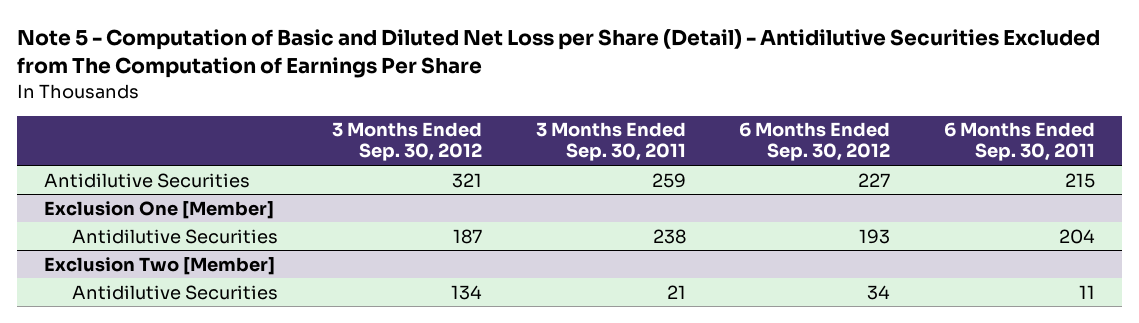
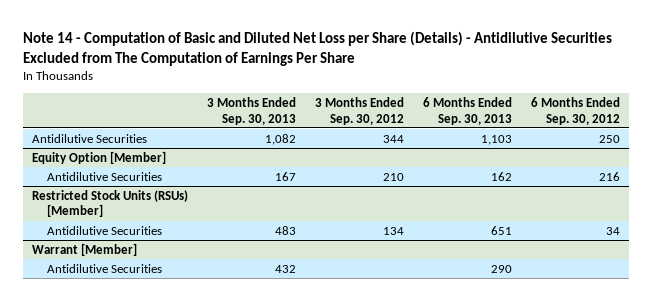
- Note 5 - Computation of Basic and Diluted Net Loss per Share (Detail) - Antidilutive Securities Excluded from The Computation of Earnings Per Share
+ Note 14 - Computation of Basic and Diluted Net Loss per Share (Details) - Antidilutive Securities Excluded from The Computation of Earnings Per Share
- | 3 Months Ended Sep. 30, 2012 | 3 Months Ended Sep. 30, 2011 | 6 Months Ended Sep. 30, 2012 | 6 Months Ended Sep. 30, 2011
+ | 3 Months Ended Sep. 30, 2013 | 3 Months Ended Sep. 30, 2012 | 6 Months Ended Sep. 30, 2013 | 6 Months Ended Sep. 30, 2012
- Antidilutive Securities | 321 | 259 | 227 | 215
- Exclusion One [Member]
- Antidilutive Securities | 187 | 238 | 193 | 204
- Exclusion Two [Member]
+ Antidilutive Securities | 1,082 | 344 | 1,103 | 250
+ Equity Option [Member]
+ Antidilutive Securities | 167 | 210 | 162 | 216
+ Restricted Stock Units (RSUs) [Member]
+ Warrant [Member]
+ Antidilutive Securities | 432 | | 290 |

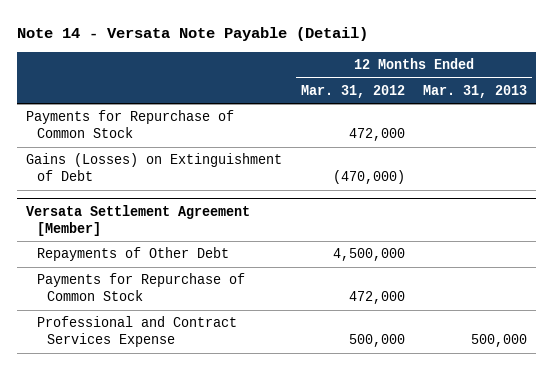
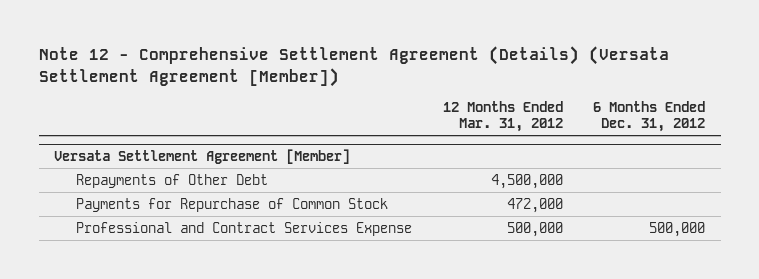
- Note 14 - Versata Note Payable (Detail)
+ Note 12 - Comprehensive Settlement Agreement (Details) (Versata Settlement Agreement [Member])
- | 12 Months Ended Mar. 31, 2012 | 12 Months Ended Mar. 31, 2013
+ | 12 Months Ended Mar. 31, 2012 | 6 Months Ended Dec. 31, 2012
- Payments for Repurchase of Common Stock | 472,000 |
- Gains (Losses) on Extinguishment of Debt | (470,000) |

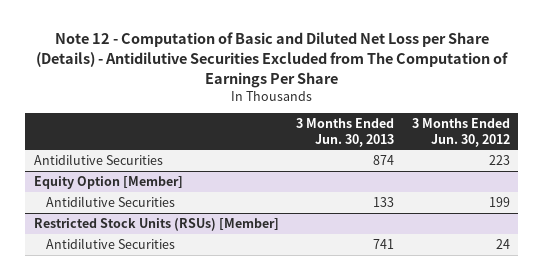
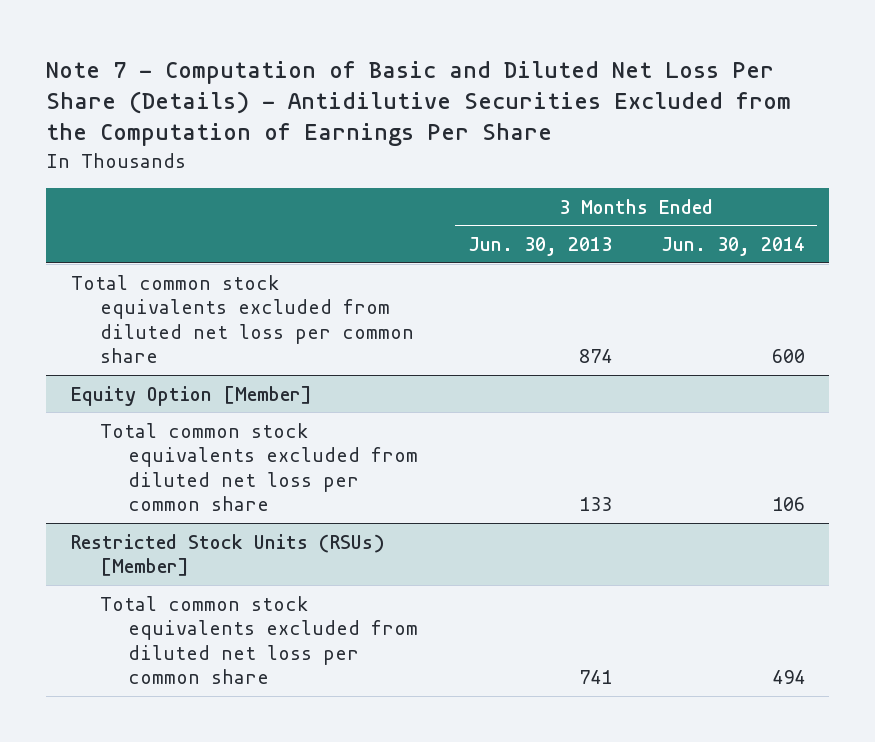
- Note 12 - Computation of Basic and Diluted Net Loss per Share (Details) - Antidilutive Securities Excluded from The Computation of Earnings Per Share
+ Note 7 - Computation of Basic and Diluted Net Loss Per Share (Details) - Antidilutive Securities Excluded from the Computation of Earnings Per Share
- | 3 Months Ended Jun. 30, 2013 | 3 Months Ended Jun. 30, 2012
+ | 3 Months Ended Jun. 30, 2013 | 3 Months Ended Jun. 30, 2014
- Antidilutive Securities | 874 | 223
+ Total common stock equivalents excluded from diluted net loss per common share | 874 | 600
@ Equity Option [Member]
- Antidilutive Securities | 133 | 199
+ Total common stock equivalents excluded from diluted net loss per common share | 133 | 106
@ Restricted Stock Units (RSUs) [Member]
- Antidilutive Securities | 741 | 24
+ Total common stock equivalents excluded from diluted net loss per common share | 741 | 494

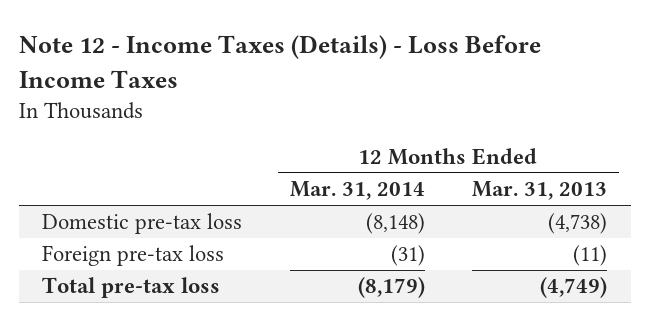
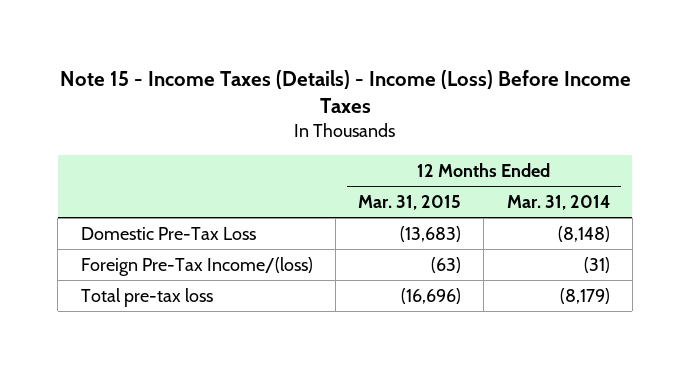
- Note 12 - Income Taxes (Details) - Loss Before Income Taxes
+ Note 15 - Income Taxes (Details) - Income (Loss) Before Income Taxes
- | 12 Months Ended Mar. 31, 2014 | 12 Months Ended Mar. 31, 2013
+ | 12 Months Ended Mar. 31, 2015 | 12 Months Ended Mar. 31, 2014
- Domestic pre-tax loss | (8,148) | (4,738)
- Foreign pre-tax loss | (31) | (11)
+ Domestic Pre-Tax Loss | (13,683) | (8,148)
+ Foreign Pre-Tax Income/(loss) | (63) | (31)

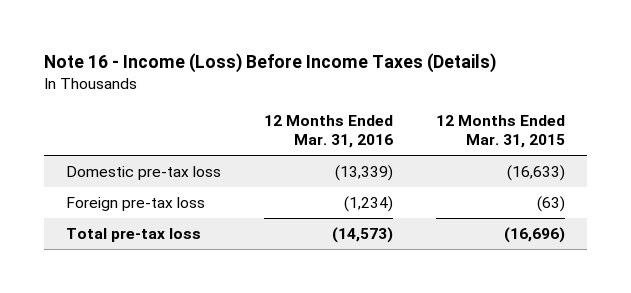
- Note 15 - Income Taxes (Details) - Income (Loss) Before Income Taxes
+ Note 16 - Income (Loss) Before Income Taxes (Details)
- | 12 Months Ended Mar. 31, 2015 | 12 Months Ended Mar. 31, 2014
+ | 12 Months Ended Mar. 31, 2016 | 12 Months Ended Mar. 31, 2015
- Domestic Pre-Tax Loss | (13,683) | (8,148)
- Foreign Pre-Tax Income/(loss) | (63) | (31)
+ Domestic pre-tax loss | (13,339) | (16,633)
+ Foreign pre-tax loss | (1,234) | (63)

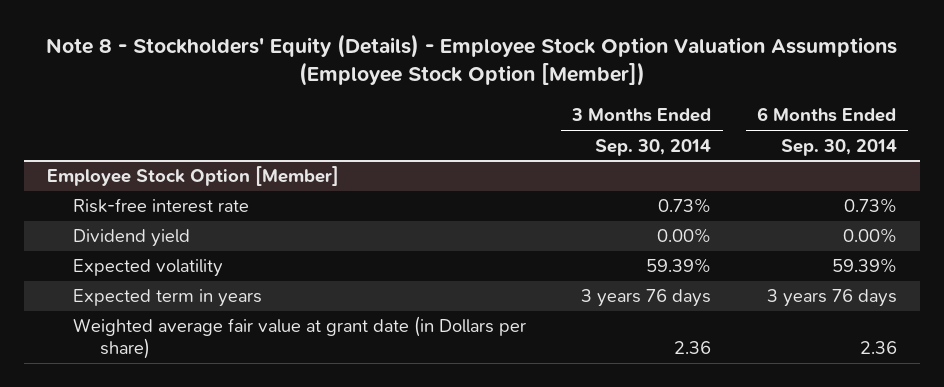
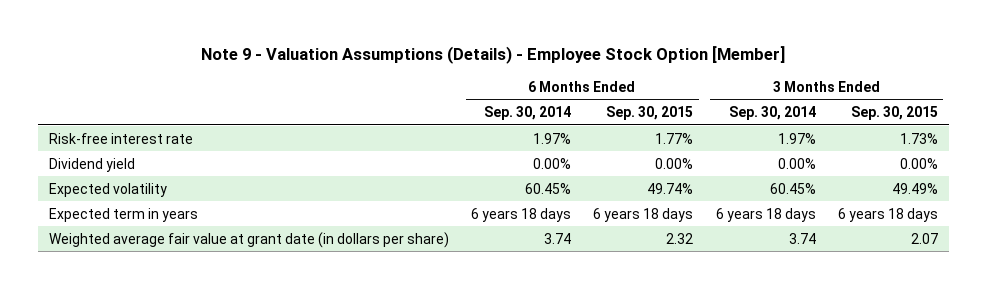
- Note 8 - Stockholders' Equity (Details) - Employee Stock Option Valuation Assumptions (Employee Stock Option [Member])
+ Note 9 - Valuation Assumptions (Details) - Employee Stock Option [Member]
- | 3 Months Ended Sep. 30, 2014 | 6 Months Ended Sep. 30, 2014
+ | 6 Months Ended Sep. 30, 2014 | 6 Months Ended Sep. 30, 2015 | 3 Months Ended Sep. 30, 2014 | 3 Months Ended Sep. 30, 2015
- Employee Stock Option [Member]
- Risk-free interest rate | 0.73% | 0.73%
+ Risk-free interest rate | 1.97% | 1.77% | 1.97% | 1.73%
- Expected volatility | 59.39% | 59.39%
- Expected term in years | 3 years 76 days | 3 years 76 days
- Weighted average fair value at grant date (in Dollars per share) | 2.36 | 2.36
+ Expected volatility | 60.45% | 49.74% | 60.45% | 49.49%
+ Expected term in years | 6 years 18 days | 6 years 18 days | 6 years 18 days | 6 years 18 days
+ Weighted average fair value at grant date (in dollars per share) | 3.74 | 2.32 | 3.74 | 2.07

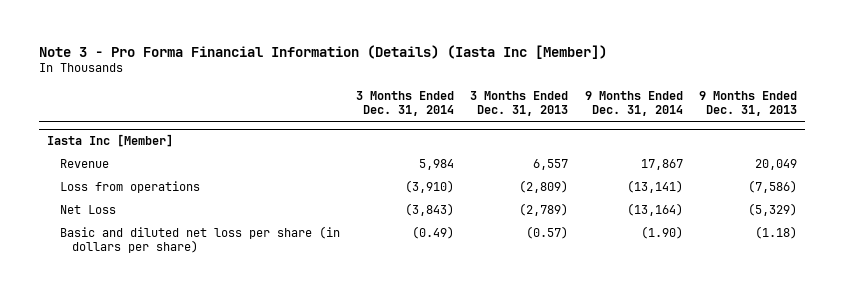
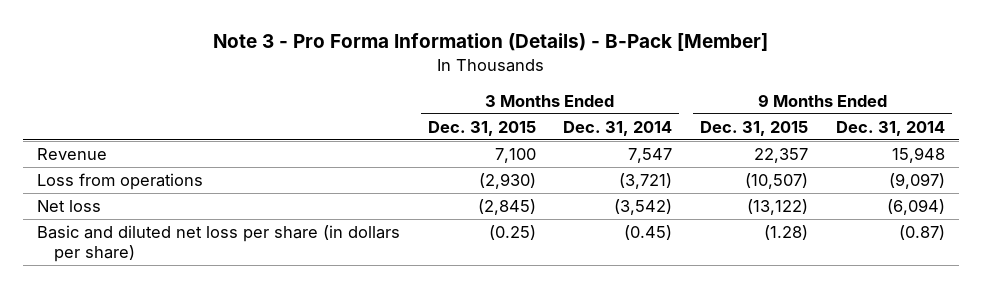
- Note 3 - Pro Forma Financial Information (Details) (Iasta Inc [Member])
+ Note 3 - Pro Forma Information (Details) - B-Pack [Member]
- | 3 Months Ended Dec. 31, 2014 | 3 Months Ended Dec. 31, 2013 | 9 Months Ended Dec. 31, 2014 | 9 Months Ended Dec. 31, 2013
+ | 3 Months Ended Dec. 31, 2015 | 3 Months Ended Dec. 31, 2014 | 9 Months Ended Dec. 31, 2015 | 9 Months Ended Dec. 31, 2014
- Iasta Inc [Member]
- Revenue | 5,984 | 6,557 | 17,867 | 20,049
- Loss from operations | (3,910) | (2,809) | (13,141) | (7,586)
- Net Loss | (3,843) | (2,789) | (13,164) | (5,329)
- Basic and diluted net loss per share (in dollars per share) | (0.49) | (0.57) | (1.90) | (1.18)
+ Revenue | 7,100 | 7,547 | 22,357 | 15,948
+ Loss from operations | (2,930) | (3,721) | (10,507) | (9,097)
+ Net loss | (2,845) | (3,542) | (13,122) | (6,094)
+ Basic and diluted net loss per share (in dollars per share) | (0.25) | (0.45) | (1.28) | (0.87)

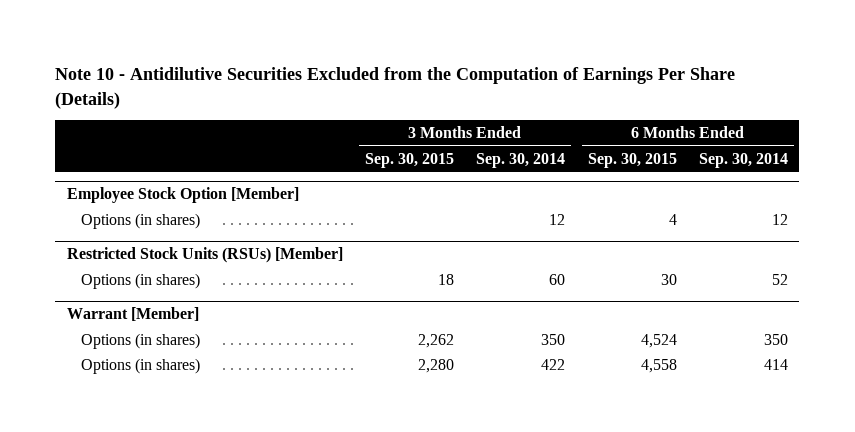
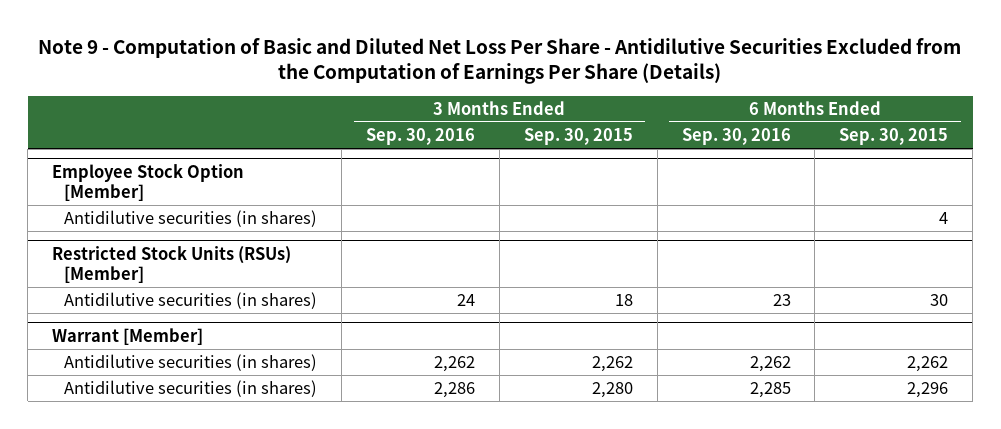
- Note 10 - Antidilutive Securities Excluded from the Computation of Earnings Per Share (Details)
+ Note 9 - Computation of Basic and Diluted Net Loss Per Share - Antidilutive Securities Excluded from the Computation of Earnings Per Share (Details)
- | 3 Months Ended Sep. 30, 2015 | 3 Months Ended Sep. 30, 2014 | 6 Months Ended Sep. 30, 2015 | 6 Months Ended Sep. 30, 2014
+ | 3 Months Ended Sep. 30, 2016 | 3 Months Ended Sep. 30, 2015 | 6 Months Ended Sep. 30, 2016 | 6 Months Ended Sep. 30, 2015
@ Employee Stock Option [Member]
- Options (in shares) | | 12 | 4 | 12
+ Antidilutive securities (in shares) | | | | 4
@ Restricted Stock Units (RSUs) [Member]
- Options (in shares) | 18 | 60 | 30 | 52
+ Antidilutive securities (in shares) | 24 | 18 | 23 | 30
@ Warrant [Member]
- Options (in shares) | 2,262 | 350 | 4,524 | 350
- Options (in shares) | 2,280 | 422 | 4,558 | 414
+ Antidilutive securities (in shares) | 2,262 | 2,262 | 2,262 | 2,262
+ Antidilutive securities (in shares) | 2,286 | 2,280 | 2,285 | 2,296

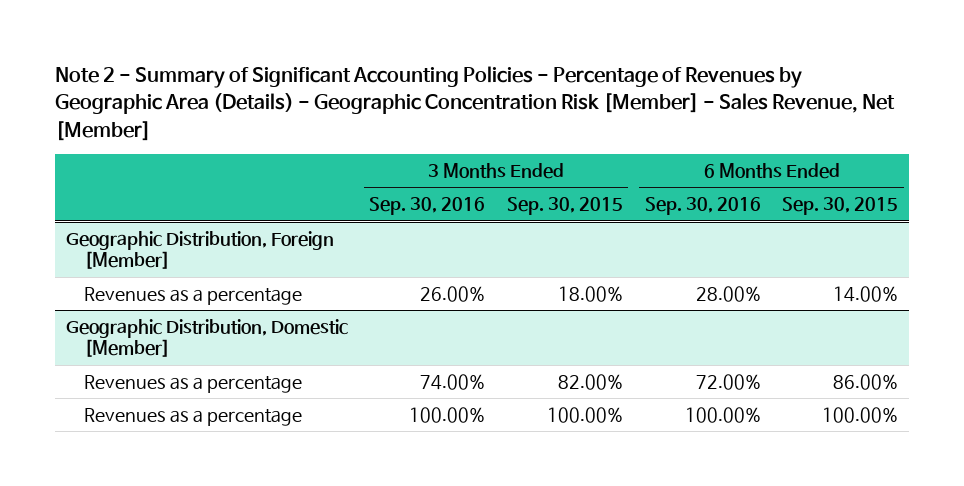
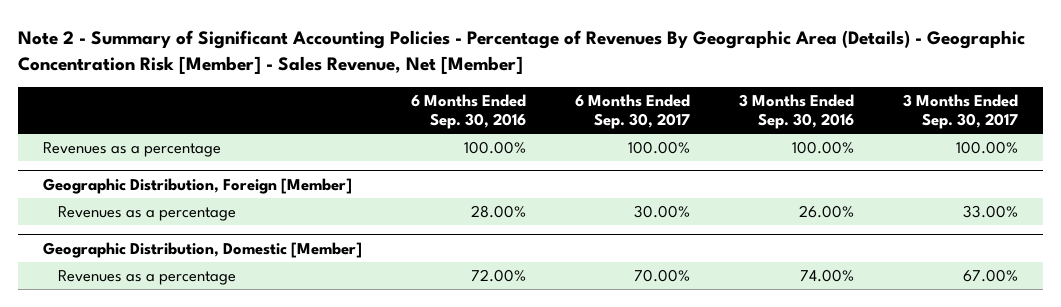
- Note 2 - Summary of Significant Accounting Policies - Percentage of Revenues by Geographic Area (Details) - Geographic Concentration Risk [Member] - Sales Revenue, Net [Member]
+ Note 2 - Summary of Significant Accounting Policies - Percentage of Revenues By Geographic Area (Details) - Geographic Concentration Risk [Member] - Sales Revenue, Net [Member]
- | 3 Months Ended Sep. 30, 2016 | 3 Months Ended Sep. 30, 2015 | 6 Months Ended Sep. 30, 2016 | 6 Months Ended Sep. 30, 2015
+ | 6 Months Ended Sep. 30, 2016 | 6 Months Ended Sep. 30, 2017 | 3 Months Ended Sep. 30, 2016 | 3 Months Ended Sep. 30, 2017
+ Revenues as a percentage | 100.00% | 100.00% | 100.00% | 100.00%
@ Geographic Distribution, Domestic [Member]
- Revenues as a percentage | 100.00% | 100.00% | 100.00% | 100.00%

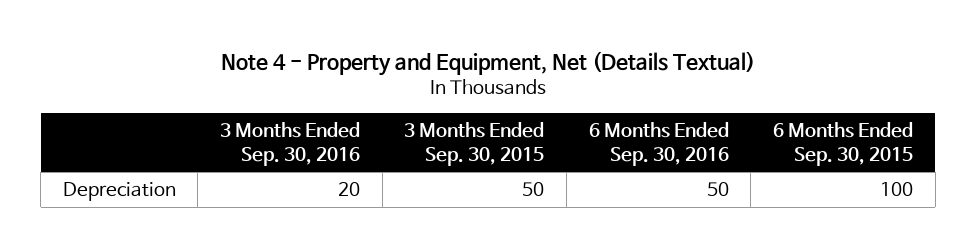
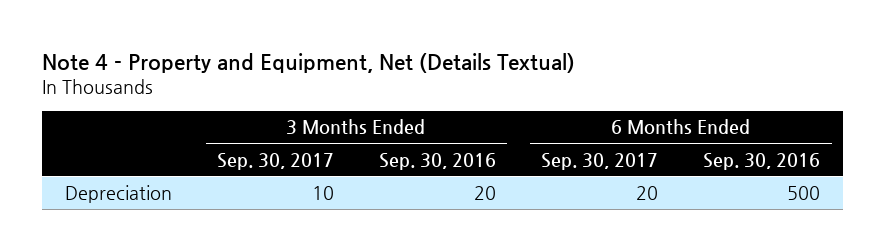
- | 3 Months Ended Sep. 30, 2016 | 3 Months Ended Sep. 30, 2015 | 6 Months Ended Sep. 30, 2016 | 6 Months Ended Sep. 30, 2015
+ | 3 Months Ended Sep. 30, 2017 | 3 Months Ended Sep. 30, 2016 | 6 Months Ended Sep. 30, 2017 | 6 Months Ended Sep. 30, 2016
- Depreciation | 20 | 50 | 50 | 100
+ Depreciation | 10 | 20 | 20 | 500

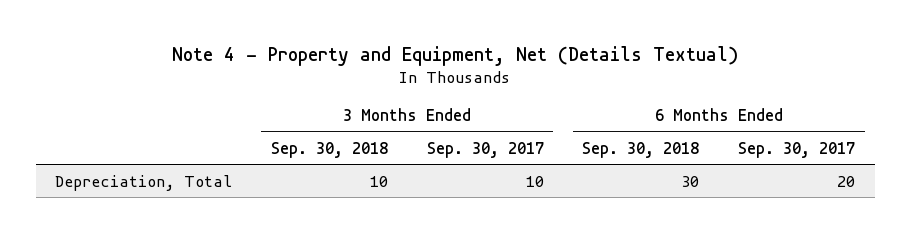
- | 3 Months Ended Sep. 30, 2017 | 3 Months Ended Sep. 30, 2016 | 6 Months Ended Sep. 30, 2017 | 6 Months Ended Sep. 30, 2016
+ | 3 Months Ended Sep. 30, 2018 | 3 Months Ended Sep. 30, 2017 | 6 Months Ended Sep. 30, 2018 | 6 Months Ended Sep. 30, 2017
- Depreciation | 10 | 20 | 20 | 500
+ Depreciation, Total | 10 | 10 | 30 | 20

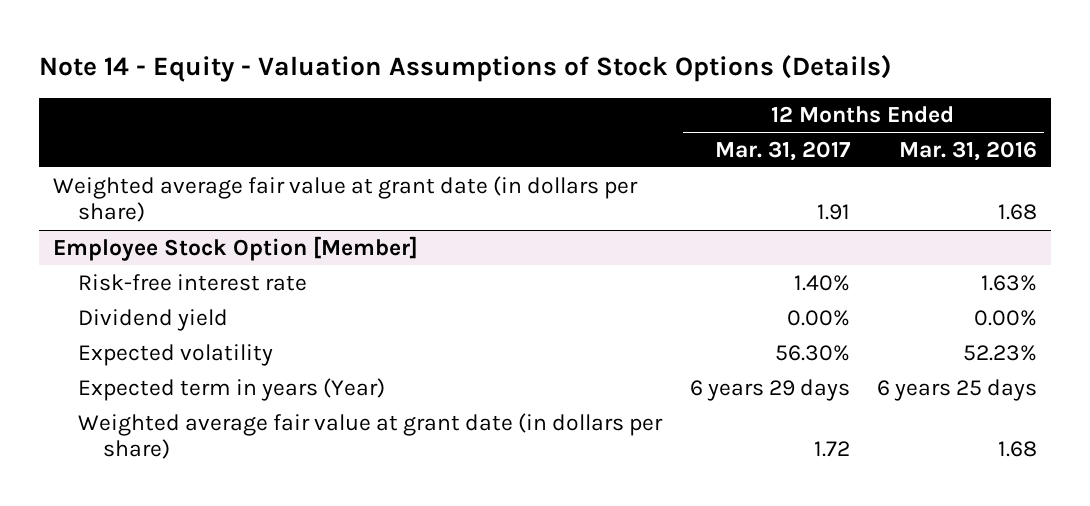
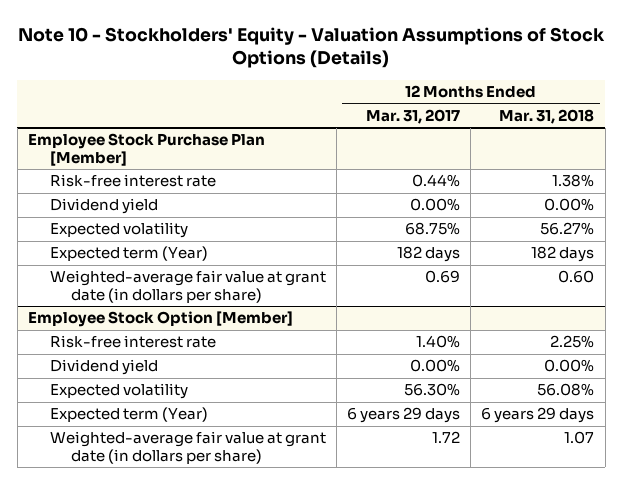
- Note 14 - Equity - Valuation Assumptions of Stock Options (Details)
+ Note 10 - Stockholders' Equity - Valuation Assumptions of Stock Options (Details)
- | 12 Months Ended Mar. 31, 2017 | 12 Months Ended Mar. 31, 2016
+ | 12 Months Ended Mar. 31, 2017 | 12 Months Ended Mar. 31, 2018
- Weighted average fair value at grant date (in dollars per share) | 1.91 | 1.68
+ Employee Stock Purchase Plan [Member]
+ Risk-free interest rate | 0.44% | 1.38%
+ Dividend yield | 0.00% | 0.00%
+ Expected volatility | 68.75% | 56.27%
+ Expected term (Year) | 182 days | 182 days
+ Weighted-average fair value at grant date (in dollars per share) | 0.69 | 0.60
@ Employee Stock Option [Member]
- Expected term in years (Year) | 6 years 29 days | 6 years 25 days
- Weighted average fair value at grant date (in dollars per share) | 1.72 | 1.68
+ Expected term (Year) | 6 years 29 days | 6 years 29 days
+ Weighted-average fair value at grant date (in dollars per share) | 1.72 | 1.07

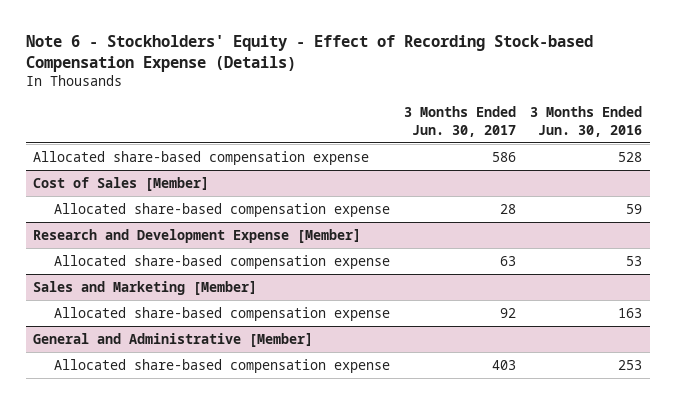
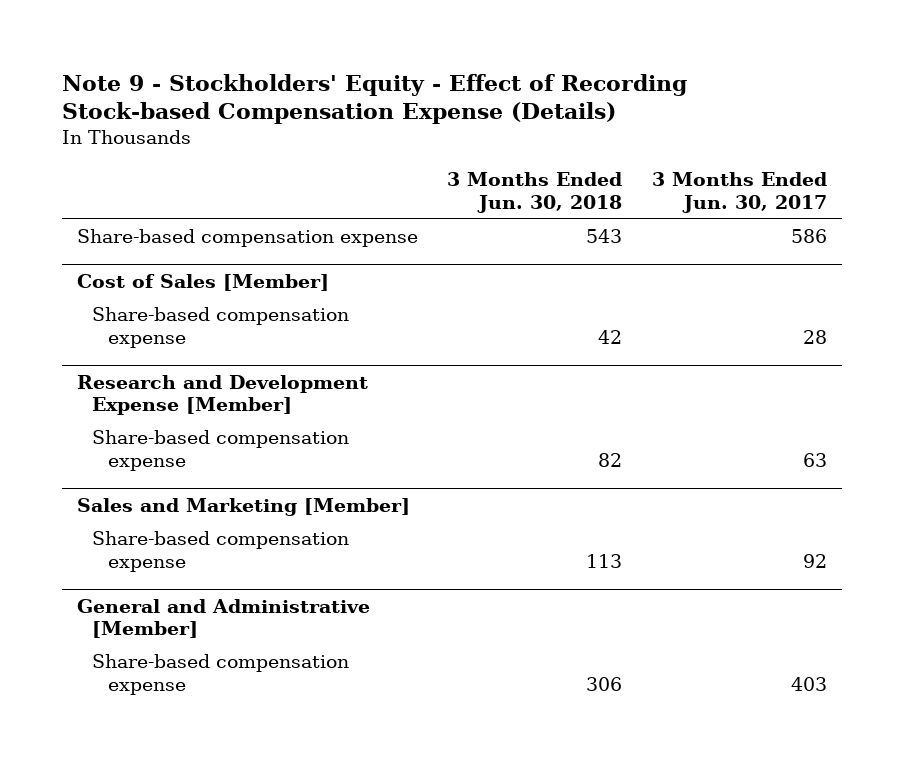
- Note 6 - Stockholders' Equity - Effect of Recording Stock-based Compensation Expense (Details)
+ Note 9 - Stockholders' Equity - Effect of Recording Stock-based Compensation Expense (Details)
- | 3 Months Ended Jun. 30, 2017 | 3 Months Ended Jun. 30, 2016
+ | 3 Months Ended Jun. 30, 2018 | 3 Months Ended Jun. 30, 2017
- Allocated share-based compensation expense | 586 | 528
+ Share-based compensation expense | 543 | 586
@ Cost of Sales [Member]
- Allocated share-based compensation expense | 28 | 59
+ Share-based compensation expense | 42 | 28
@ Research and Development Expense [Member]
- Allocated share-based compensation expense | 63 | 53
+ Share-based compensation expense | 82 | 63
@ Sales and Marketing [Member]
- Allocated share-based compensation expense | 92 | 163
+ Share-based compensation expense | 113 | 92
@ General and Administrative [Member]
- Allocated share-based compensation expense | 403 | 253
+ Share-based compensation expense | 306 | 403

